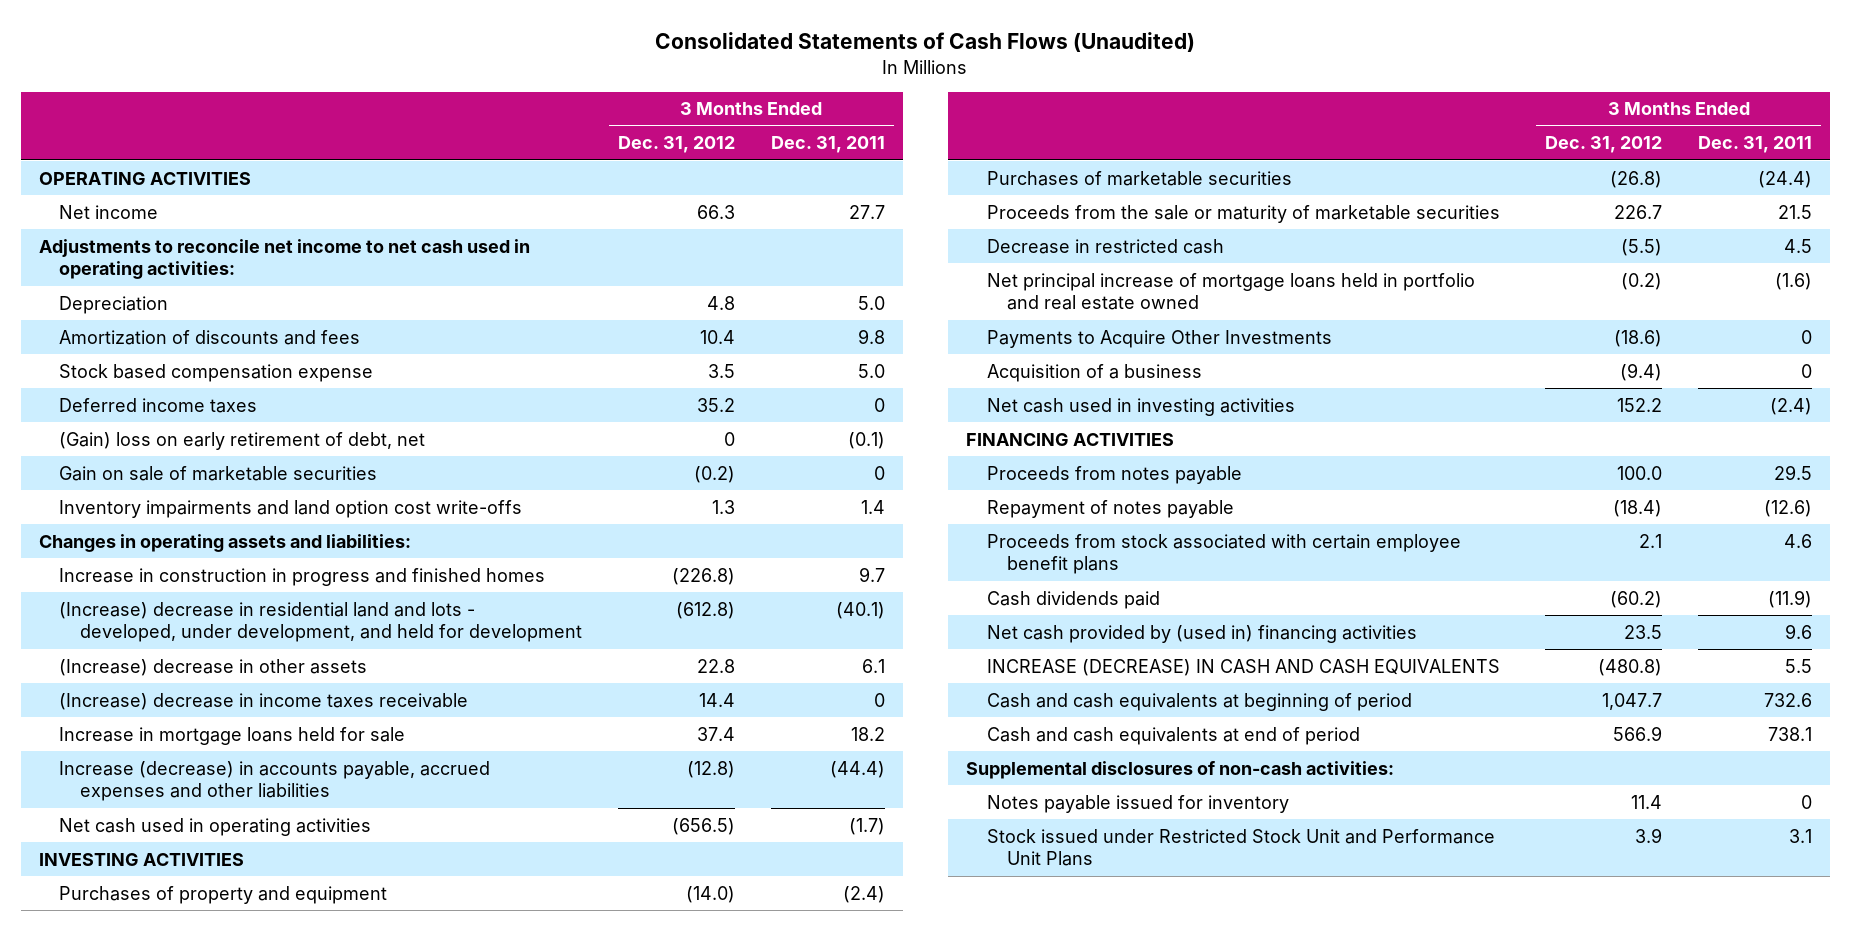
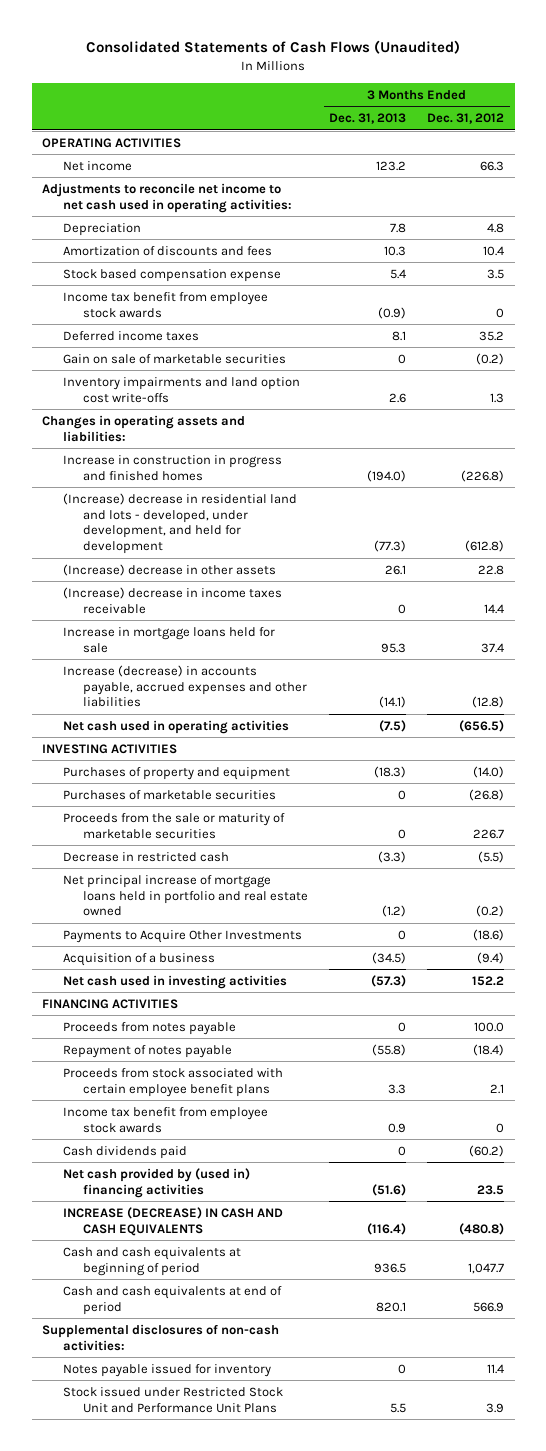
- | 3 Months Ended Dec. 31, 2012 | 3 Months Ended Dec. 31, 2011
+ | 3 Months Ended Dec. 31, 2013 | 3 Months Ended Dec. 31, 2012
+ Income tax benefit from employee stock awards | (0.9) | 0
- (Gain) loss on early retirement of debt, net | 0 | (0.1)
+ Income tax benefit from employee stock awards | 0.9 | 0

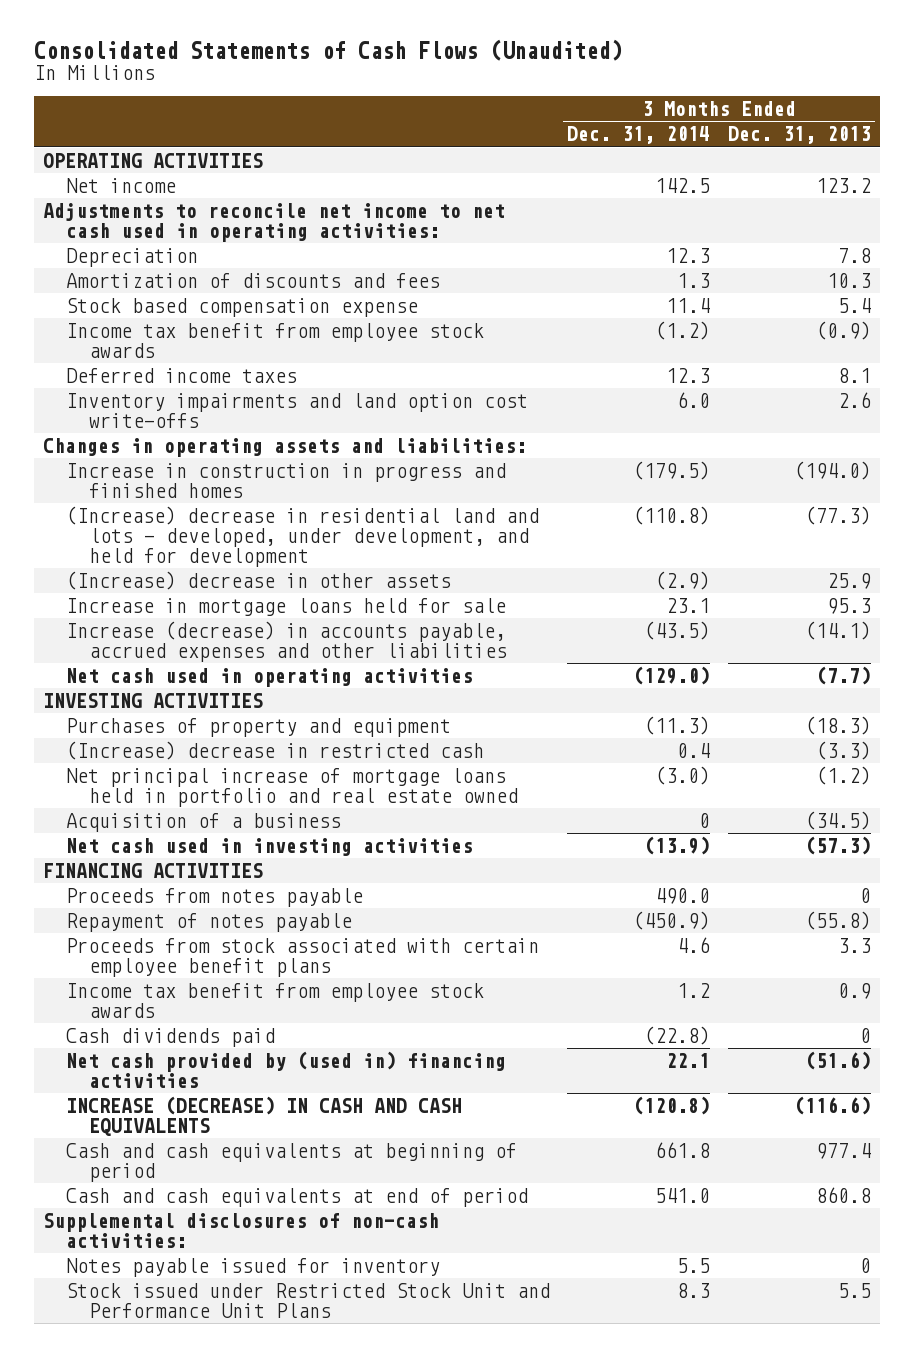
- | 3 Months Ended Dec. 31, 2013 | 3 Months Ended Dec. 31, 2012
+ | 3 Months Ended Dec. 31, 2014 | 3 Months Ended Dec. 31, 2013
- Gain on sale of marketable securities | 0 | (0.2)
- (Increase) decrease in other assets | 26.1 | 22.8
- (Increase) decrease in income taxes receivable | 0 | 14.4
+ (Increase) decrease in other assets | (2.9) | 25.9
- Net cash used in operating activities | (7.5) | (656.5)
+ Net cash used in operating activities | (129.0) | (7.7)
- Purchases of marketable securities | 0 | (26.8)
- Proceeds from the sale or maturity of marketable securities | 0 | 226.7
- Decrease in restricted cash | (3.3) | (5.5)
+ (Increase) decrease in restricted cash | 0.4 | (3.3)
- Payments to Acquire Other Investments | 0 | (18.6)
- INCREASE (DECREASE) IN CASH AND CASH EQUIVALENTS | (116.4) | (480.8)
- Cash and cash equivalents at beginning of period | 936.5 | 1,047.7
- Cash and cash equivalents at end of period | 820.1 | 566.9
+ INCREASE (DECREASE) IN CASH AND CASH EQUIVALENTS | (120.8) | (116.6)
+ Cash and cash equivalents at beginning of period | 661.8 | 977.4
+ Cash and cash equivalents at end of period | 541.0 | 860.8

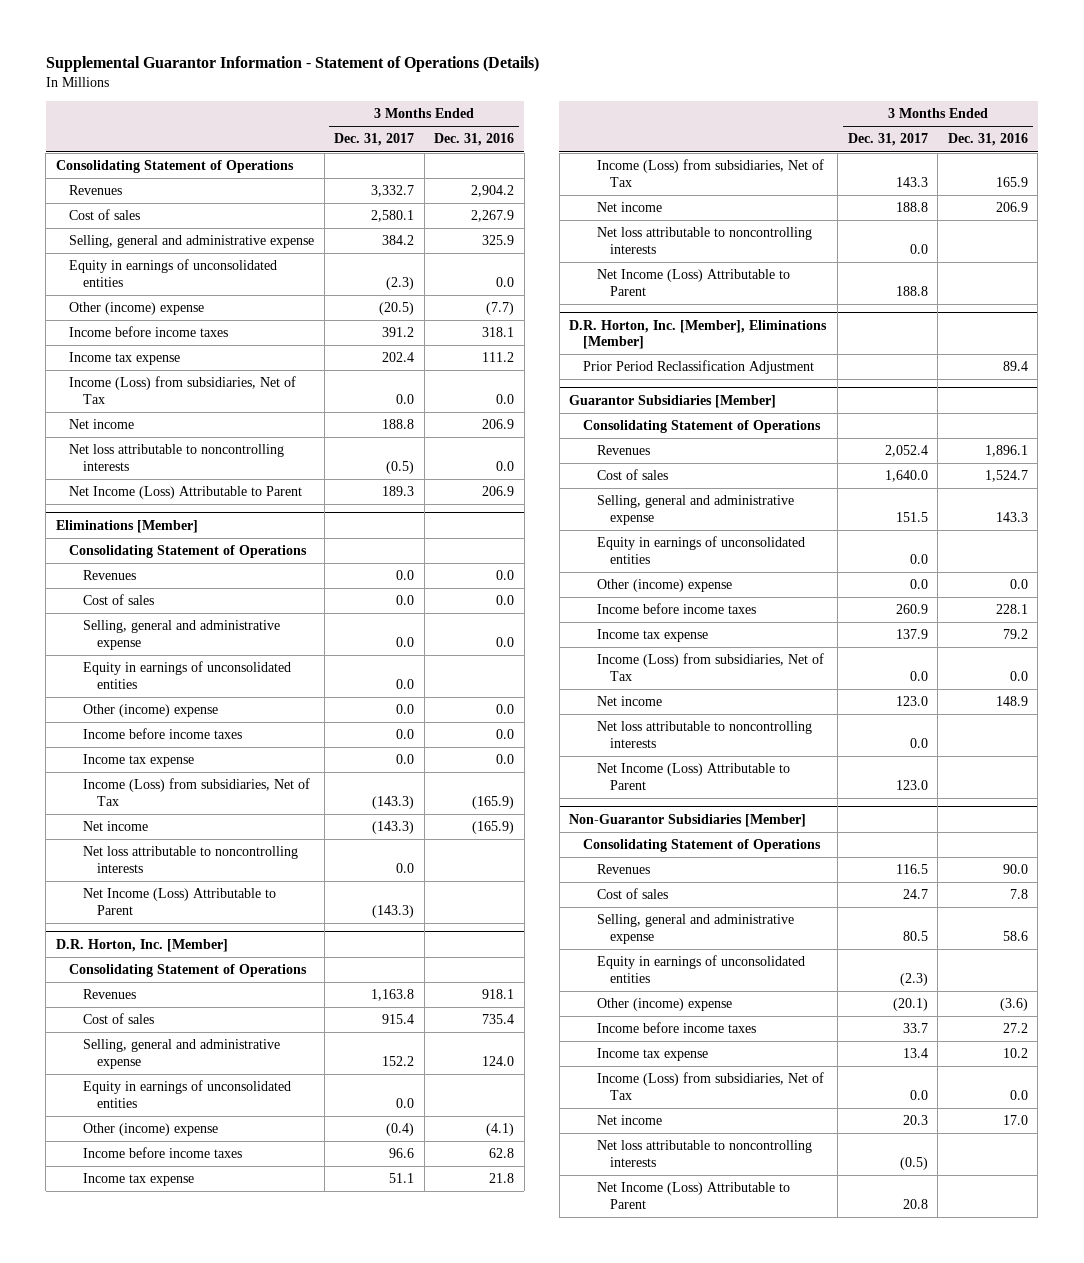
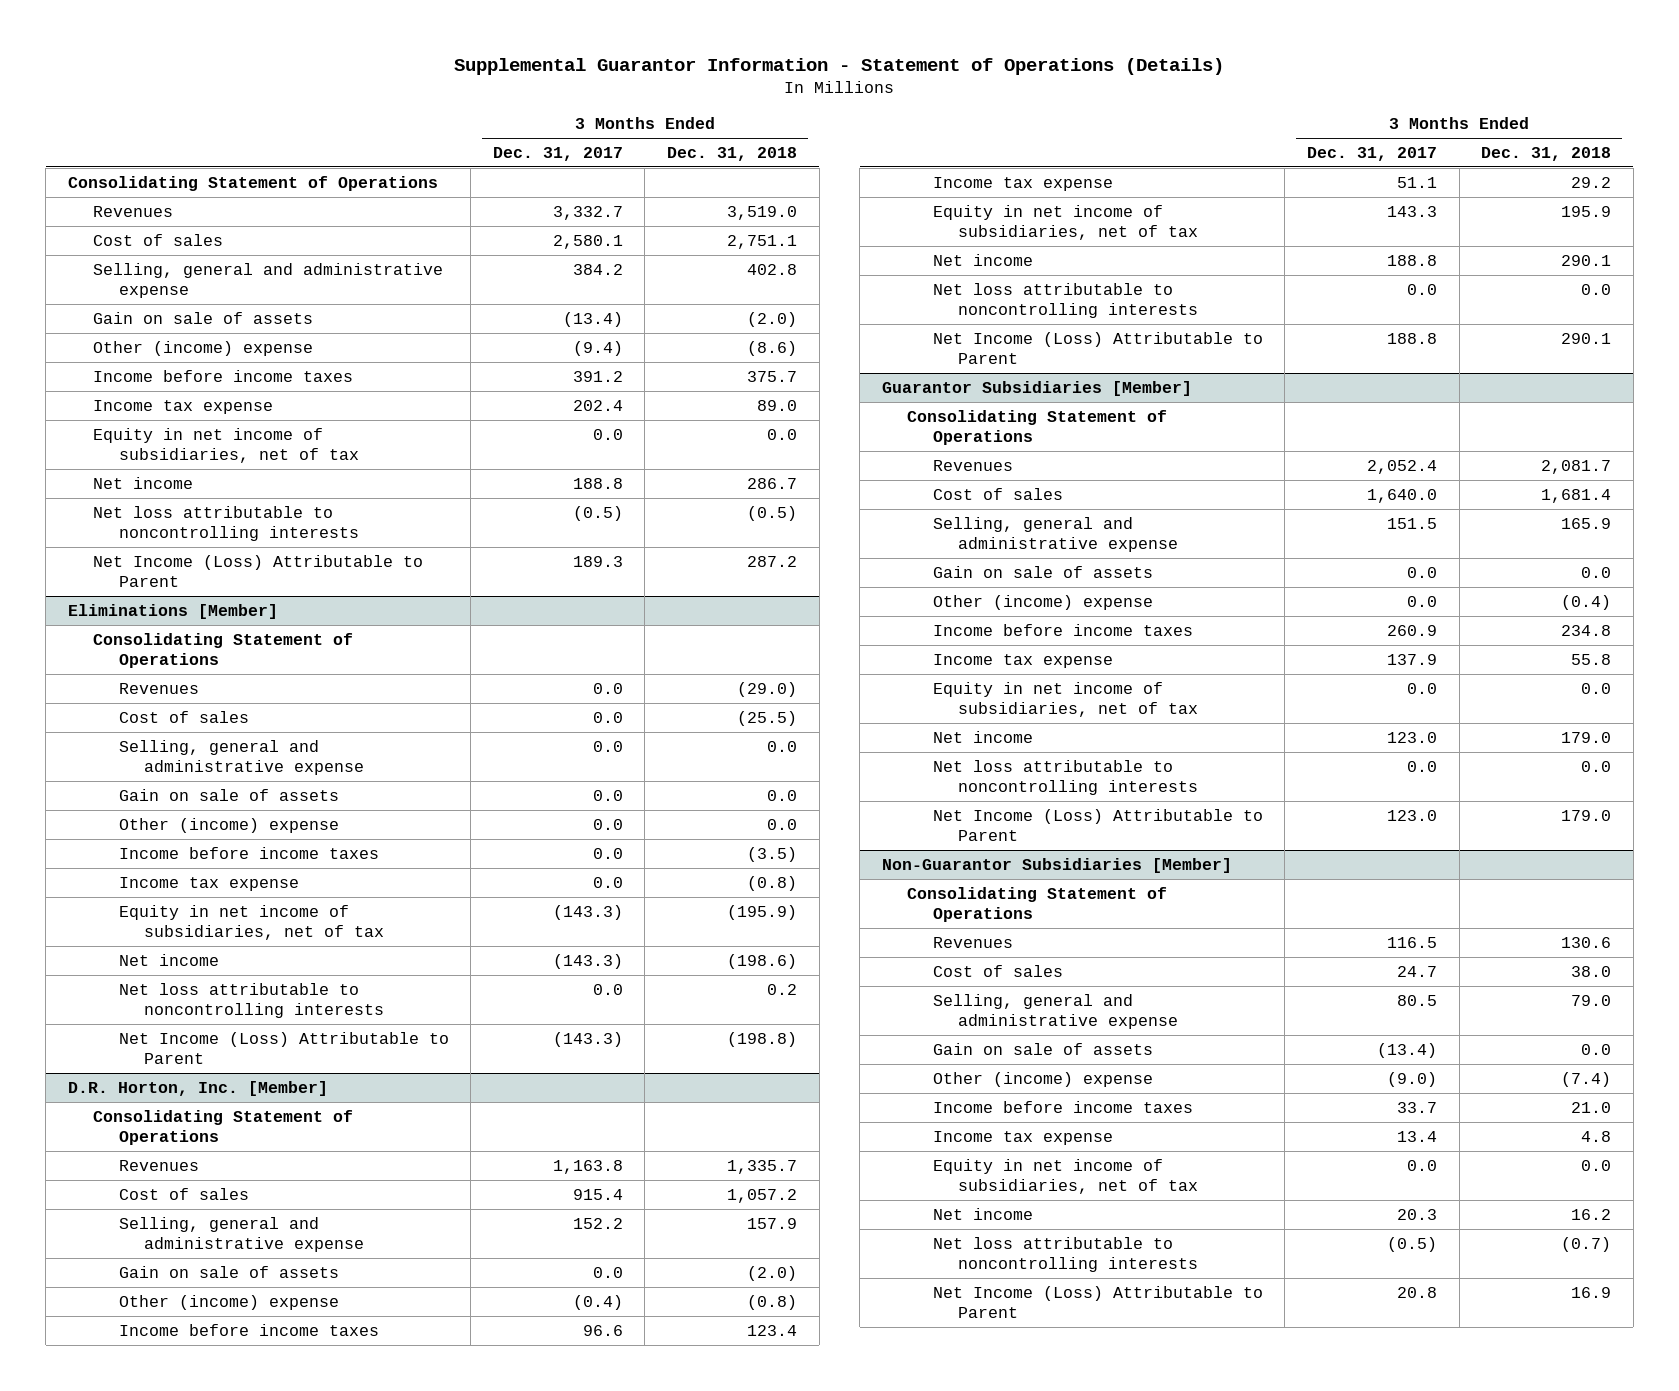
- | 3 Months Ended Dec. 31, 2017 | 3 Months Ended Dec. 31, 2016
+ | 3 Months Ended Dec. 31, 2017 | 3 Months Ended Dec. 31, 2018
- Equity in earnings of unconsolidated entities | (2.3) | 0.0
- Other (income) expense | (20.5) | (7.7)
+ Gain on sale of assets | (13.4) | (2.0)
+ Other (income) expense | (9.4) | (8.6)
- Income (Loss) from subsidiaries, Net of Tax | 0.0 | 0.0
+ Equity in net income of subsidiaries, net of tax | 0.0 | 0.0
@ Eliminations [Member]
- Equity in earnings of unconsolidated entities | 0.0 |
+ Gain on sale of assets | 0.0 | 0.0
- Income (Loss) from subsidiaries, Net of Tax | (143.3) | (165.9)
+ Equity in net income of subsidiaries, net of tax | (143.3) | (195.9)
@ D.R. Horton, Inc. [Member]
- Equity in earnings of unconsolidated entities | 0.0 |
+ Gain on sale of assets | 0.0 | (2.0)
- Income (Loss) from subsidiaries, Net of Tax | 143.3 | 165.9
+ Equity in net income of subsidiaries, net of tax | 143.3 | 195.9
- D.R. Horton, Inc. [Member], Eliminations [Member]
- Prior Period Reclassification Adjustment | | 89.4
@ Guarantor Subsidiaries [Member]
- Equity in earnings of unconsolidated entities | 0.0 |
+ Gain on sale of assets | 0.0 | 0.0
- Income (Loss) from subsidiaries, Net of Tax | 0.0 | 0.0
+ Equity in net income of subsidiaries, net of tax | 0.0 | 0.0
@ Non-Guarantor Subsidiaries [Member]
- Equity in earnings of unconsolidated entities | (2.3) |
- Other (income) expense | (20.1) | (3.6)
+ Gain on sale of assets | (13.4) | 0.0
+ Other (income) expense | (9.0) | (7.4)
- Income (Loss) from subsidiaries, Net of Tax | 0.0 | 0.0
+ Equity in net income of subsidiaries, net of tax | 0.0 | 0.0

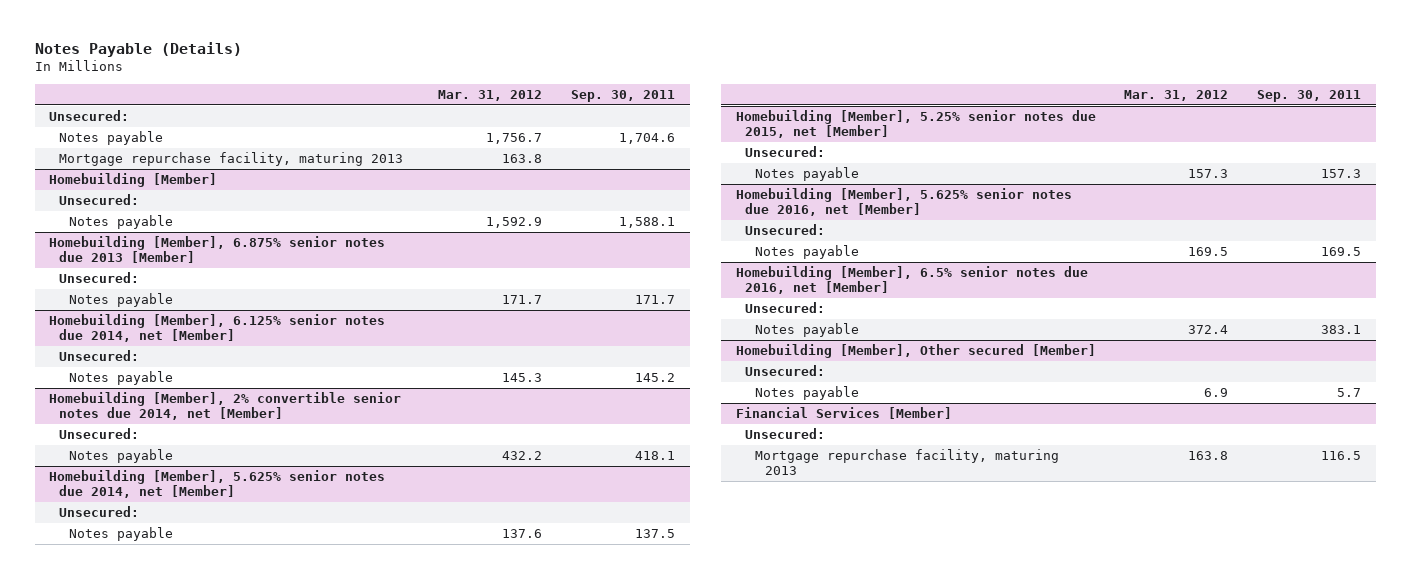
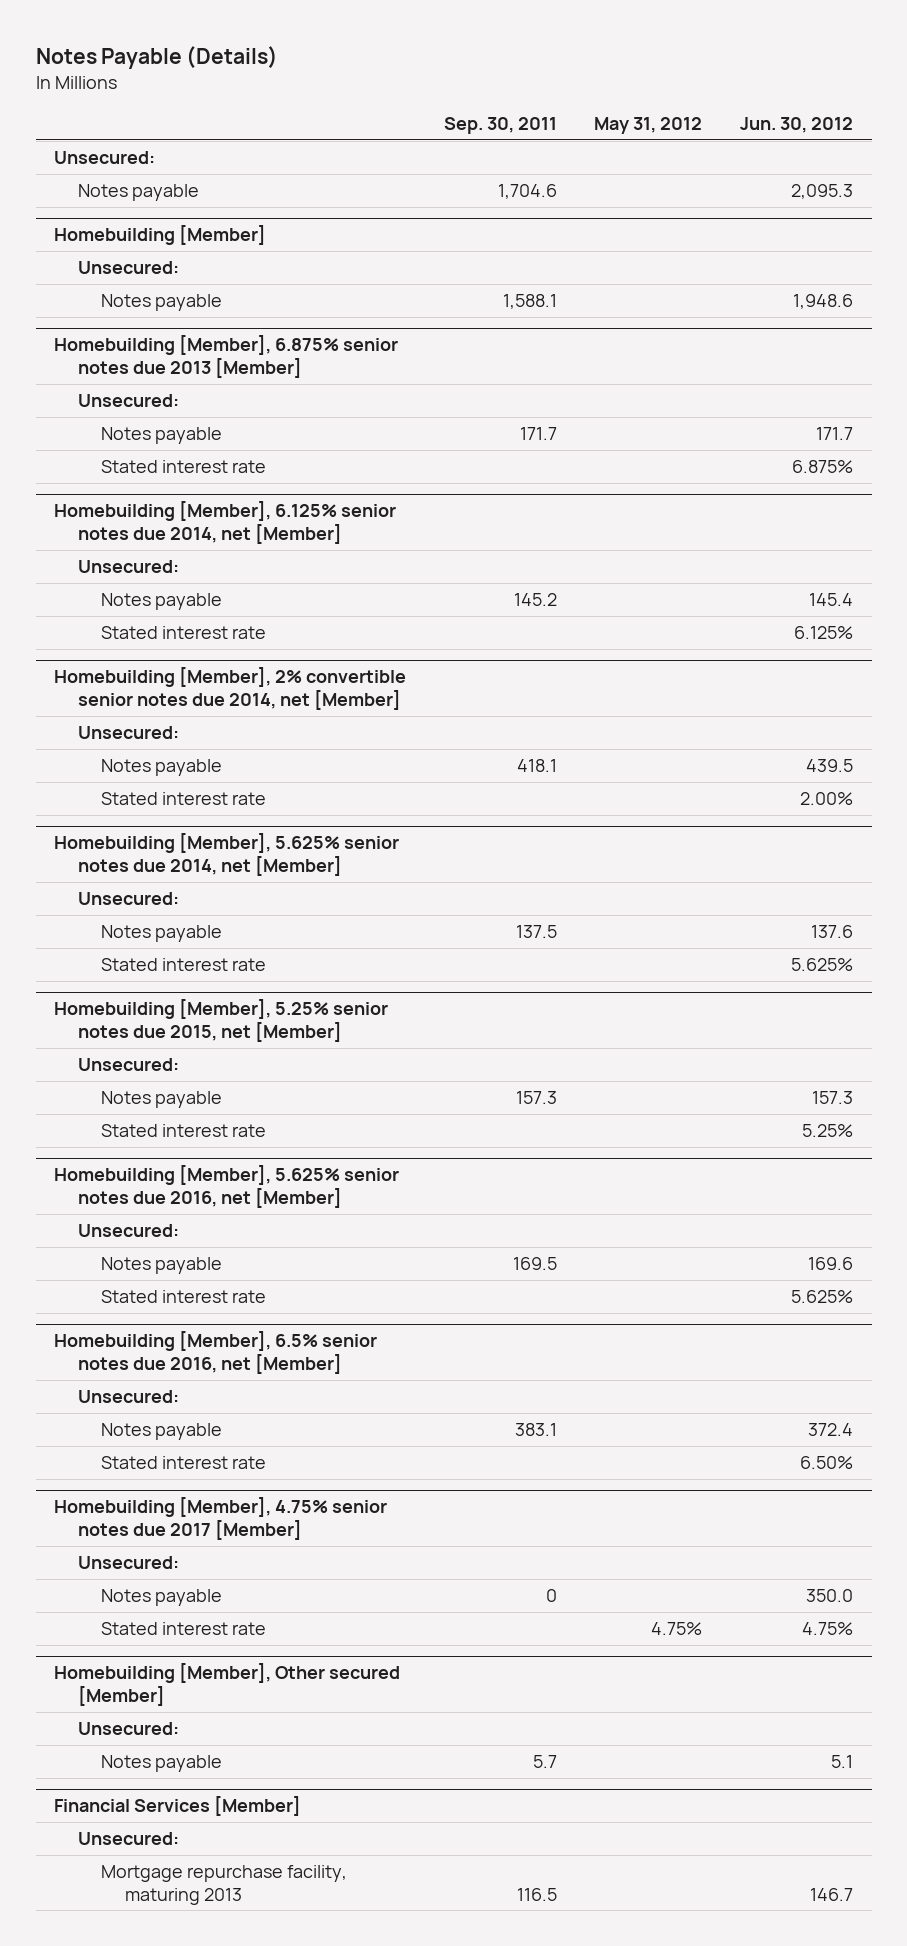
- | Mar. 31, 2012 | Sep. 30, 2011
+ | Sep. 30, 2011 | May 31, 2012 | Jun. 30, 2012
- Mortgage repurchase facility, maturing 2013 | 163.8 |
@ Homebuilding [Member], 6.875% senior notes due 2013 [Member]
+ Stated interest rate | | | 6.875%
@ Homebuilding [Member], 6.125% senior notes due 2014, net [Member]
+ Stated interest rate | | | 6.125%
@ Homebuilding [Member], 2% convertible senior notes due 2014, net [Member]
+ Stated interest rate | | | 2.00%
@ Homebuilding [Member], 5.625% senior notes due 2014, net [Member]
+ Stated interest rate | | | 5.625%
@ Homebuilding [Member], 5.25% senior notes due 2015, net [Member]
+ Stated interest rate | | | 5.25%
@ Homebuilding [Member], 5.625% senior notes due 2016, net [Member]
+ Stated interest rate | | | 5.625%
@ Homebuilding [Member], 6.5% senior notes due 2016, net [Member]
+ Stated interest rate | | | 6.50%
+ Homebuilding [Member], 4.75% senior notes due 2017 [Member]
+ Unsecured:
+ Notes payable | 0 | | 350.0
+ Stated interest rate | | 4.75% | 4.75%

